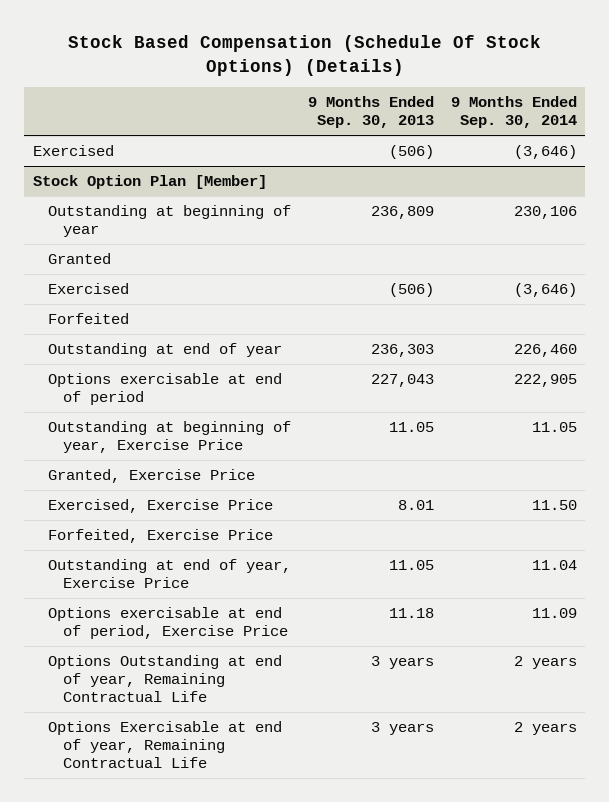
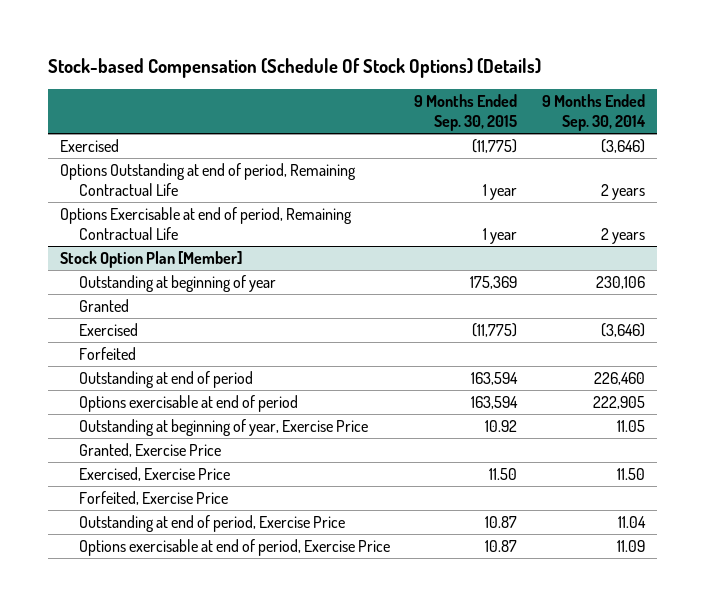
- Stock Based Compensation (Schedule Of Stock Options) (Details)
+ Stock-based Compensation (Schedule Of Stock Options) (Details)
- | 9 Months Ended Sep. 30, 2013 | 9 Months Ended Sep. 30, 2014
+ | 9 Months Ended Sep. 30, 2015 | 9 Months Ended Sep. 30, 2014
+ Options Outstanding at end of period, Remaining Contractual Life | 1 year | 2 years
+ Options Exercisable at end of period, Remaining Contractual Life | 1 year | 2 years
@ Stock Option Plan [Member]
- Outstanding at end of year | 236,303 | 226,460
+ Outstanding at end of period | 163,594 | 226,460
- Outstanding at end of year, Exercise Price | 11.05 | 11.04
+ Outstanding at end of period, Exercise Price | 10.87 | 11.04
- Options Outstanding at end of year, Remaining Contractual Life | 3 years | 2 years
- Options Exercisable at end of year, Remaining Contractual Life | 3 years | 2 years

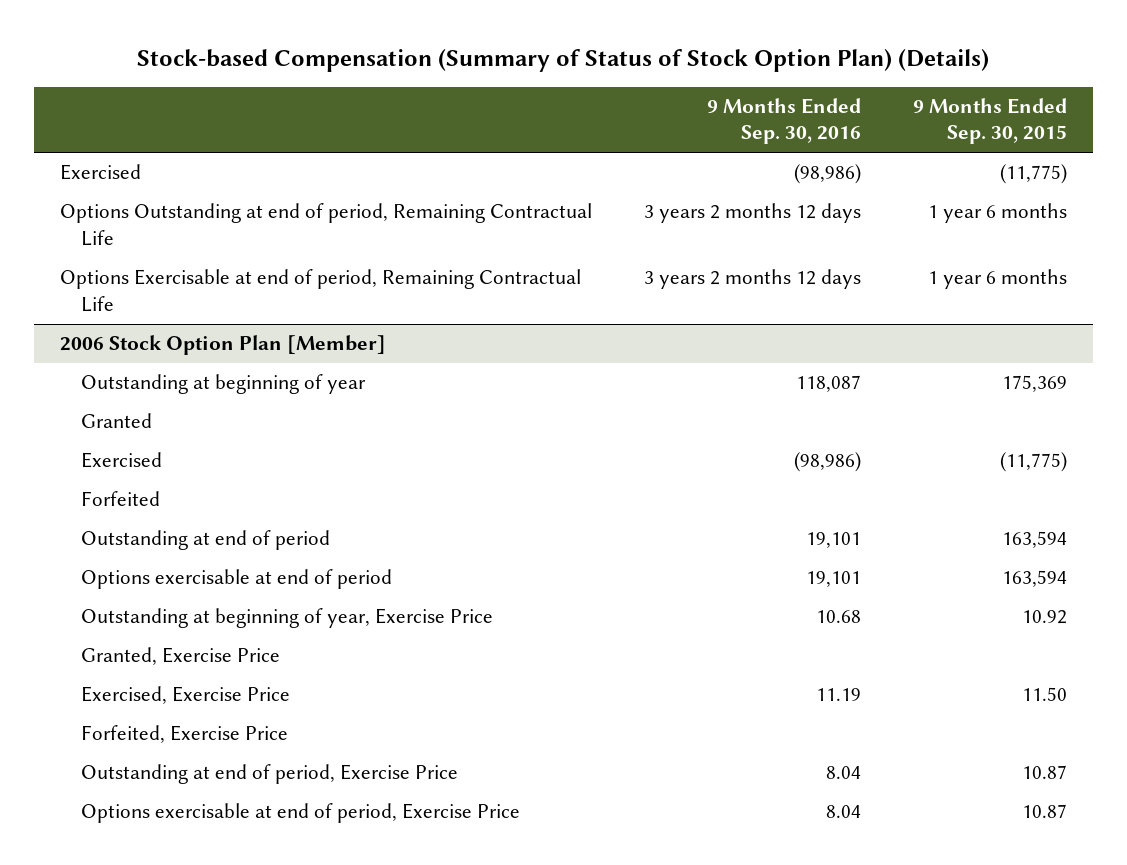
- Stock-based Compensation (Schedule Of Stock Options) (Details)
+ Stock-based Compensation (Summary of Status of Stock Option Plan) (Details)
- | 9 Months Ended Sep. 30, 2015 | 9 Months Ended Sep. 30, 2014
+ | 9 Months Ended Sep. 30, 2016 | 9 Months Ended Sep. 30, 2015
- Options Outstanding at end of period, Remaining Contractual Life | 1 year | 2 years
- Options Exercisable at end of period, Remaining Contractual Life | 1 year | 2 years
- Stock Option Plan [Member]
+ Options Outstanding at end of period, Remaining Contractual Life | 3 years 2 months 12 days | 1 year 6 months
+ Options Exercisable at end of period, Remaining Contractual Life | 3 years 2 months 12 days | 1 year 6 months
+ 2006 Stock Option Plan [Member]

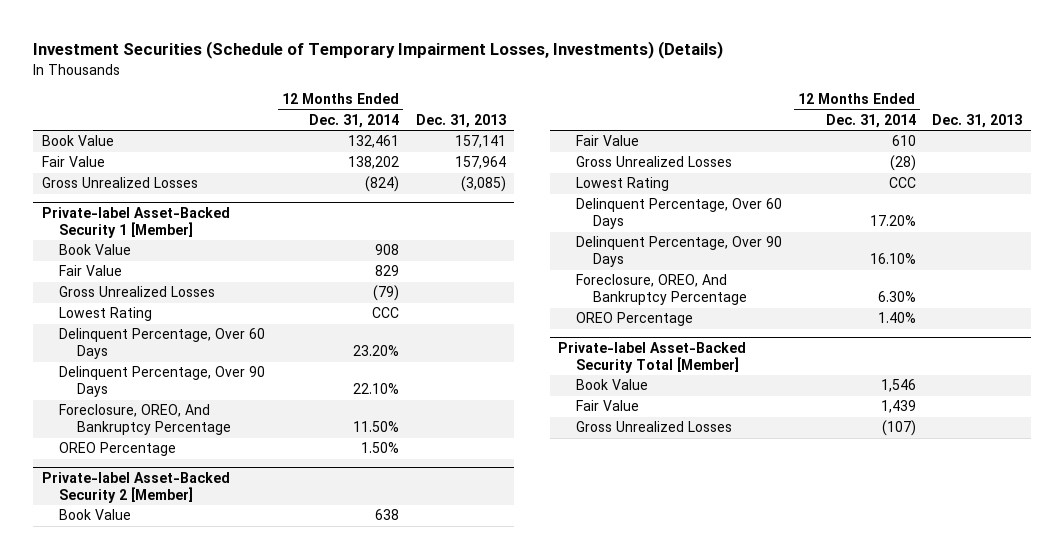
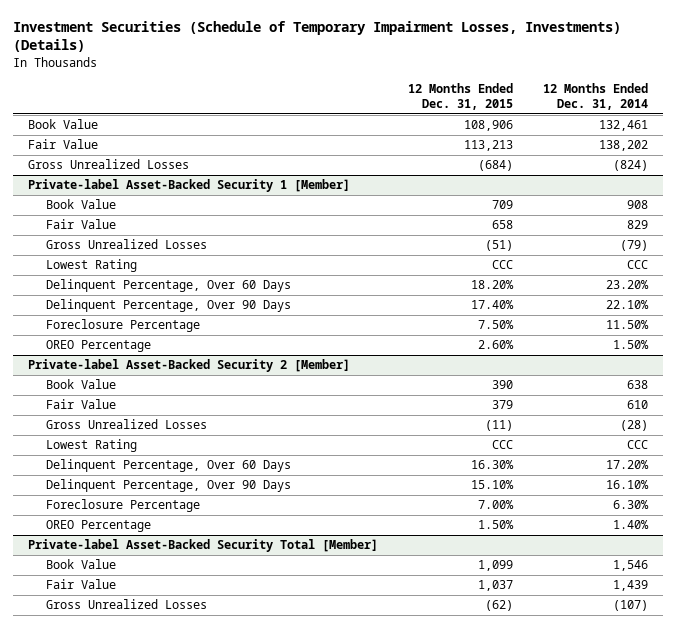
- | 12 Months Ended Dec. 31, 2014 | Dec. 31, 2013
+ | 12 Months Ended Dec. 31, 2015 | 12 Months Ended Dec. 31, 2014
@ Private-label Asset-Backed Security 1 [Member]
- Foreclosure, OREO, And Bankruptcy Percentage | 11.50% |
+ Foreclosure Percentage | 7.50% | 11.50%
@ Private-label Asset-Backed Security 2 [Member]
- Foreclosure, OREO, And Bankruptcy Percentage | 6.30% |
+ Foreclosure Percentage | 7.00% | 6.30%

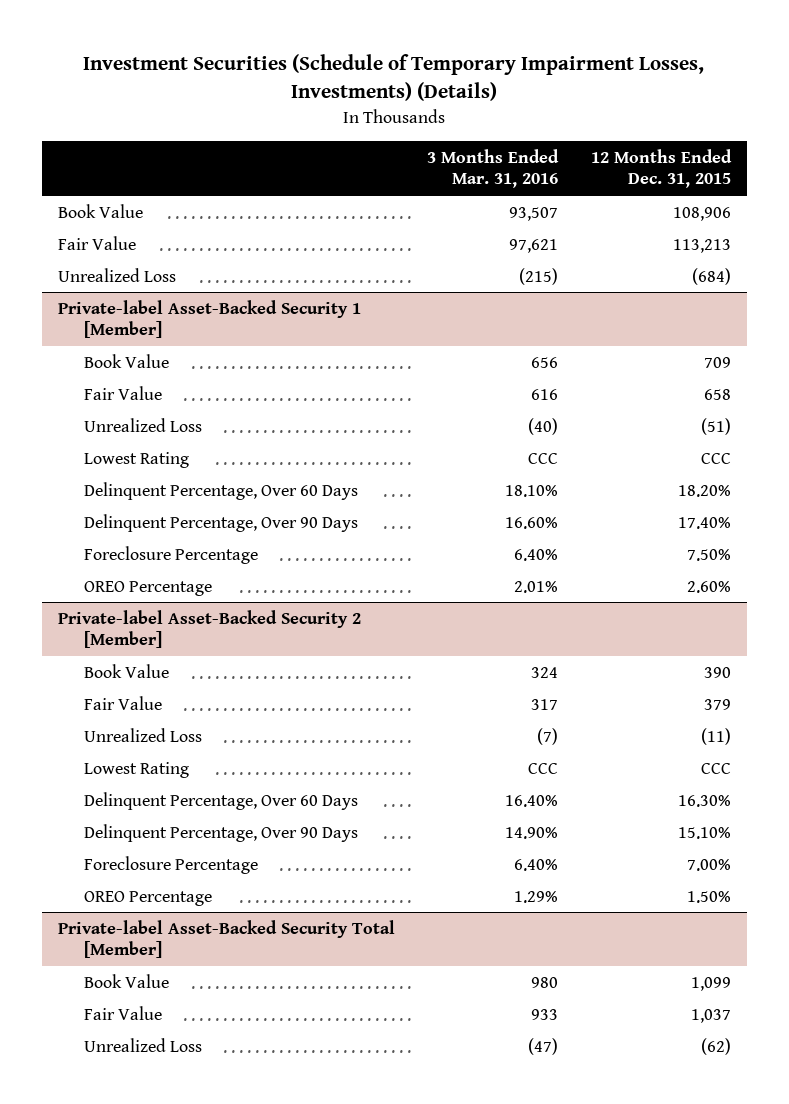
- | 12 Months Ended Dec. 31, 2015 | 12 Months Ended Dec. 31, 2014
+ | 3 Months Ended Mar. 31, 2016 | 12 Months Ended Dec. 31, 2015
- Gross Unrealized Losses | (684) | (824)
+ Unrealized Loss | (215) | (684)
@ Private-label Asset-Backed Security 1 [Member]
- Gross Unrealized Losses | (51) | (79)
+ Unrealized Loss | (40) | (51)
@ Private-label Asset-Backed Security 2 [Member]
- Gross Unrealized Losses | (11) | (28)
+ Unrealized Loss | (7) | (11)
@ Private-label Asset-Backed Security Total [Member]
- Gross Unrealized Losses | (62) | (107)
+ Unrealized Loss | (47) | (62)

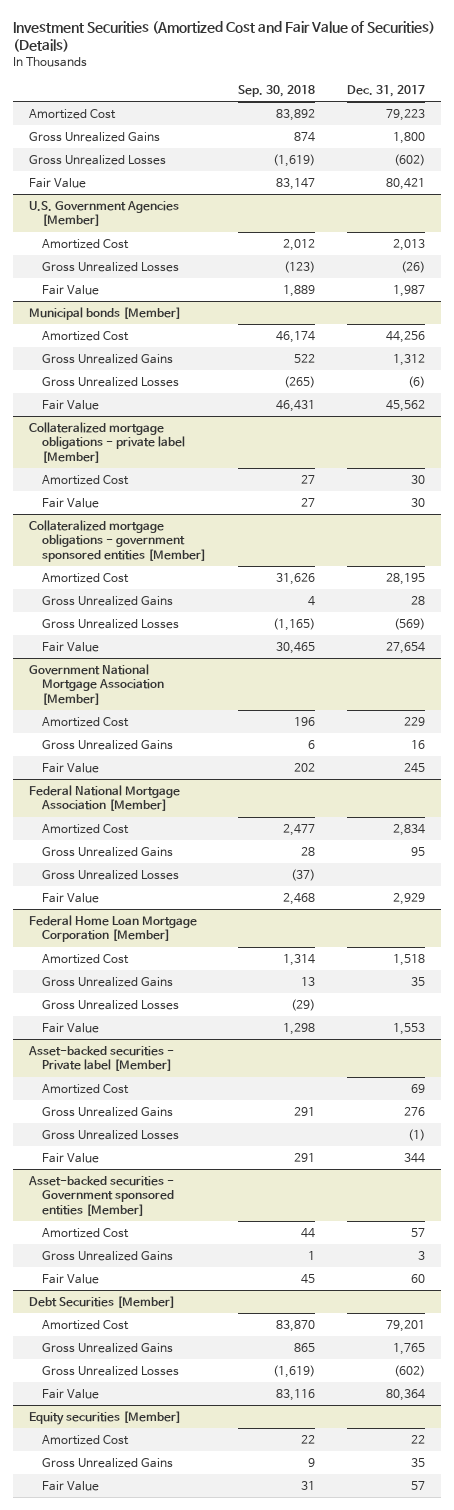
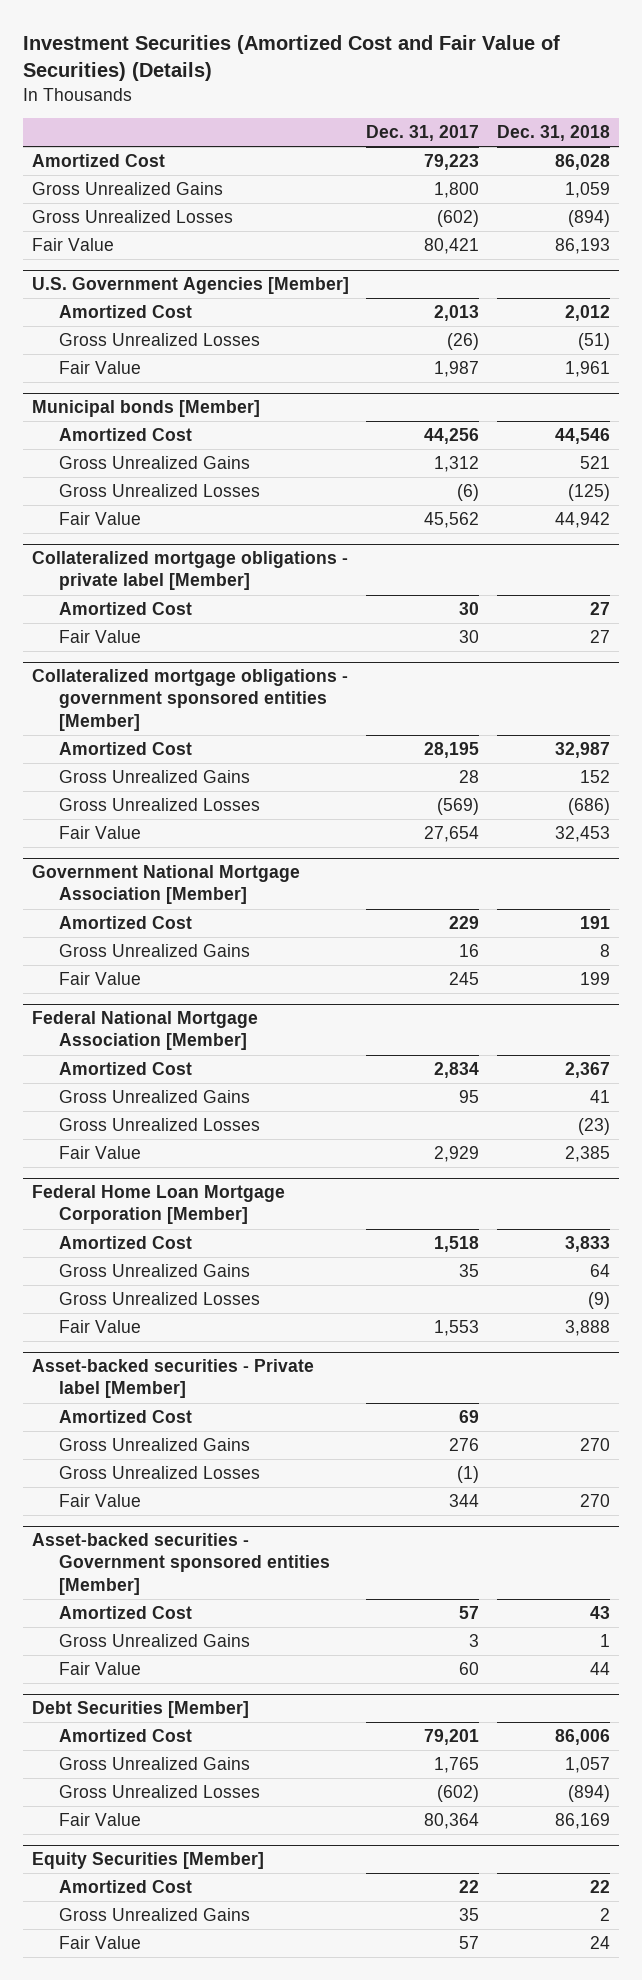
- | Sep. 30, 2018 | Dec. 31, 2017
+ | Dec. 31, 2017 | Dec. 31, 2018
- Equity securities [Member]
+ Equity Securities [Member]

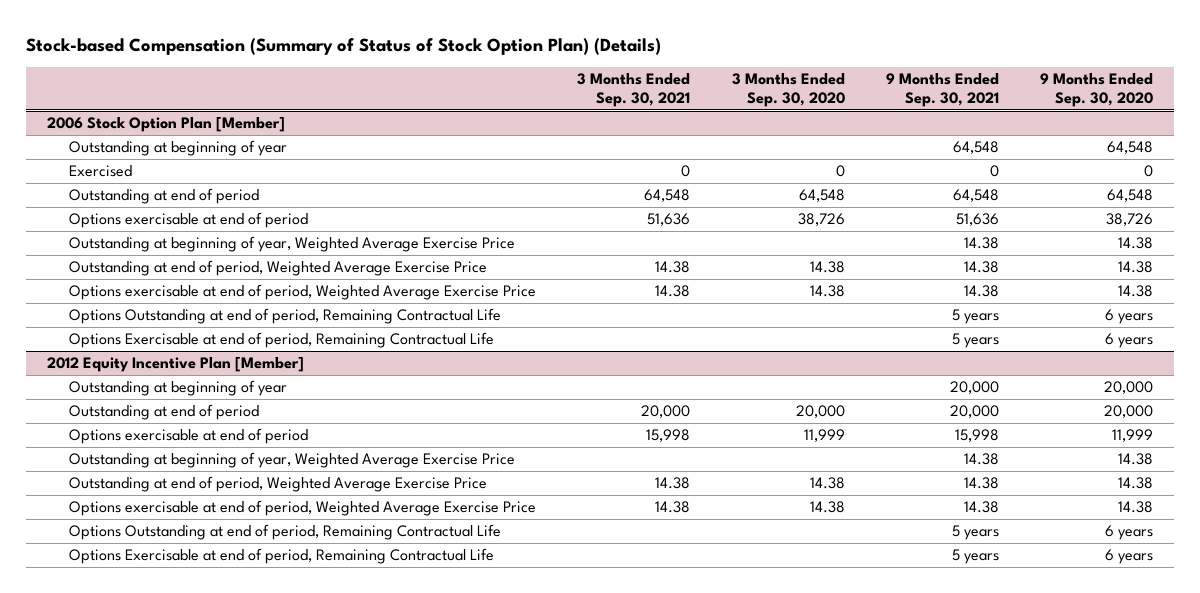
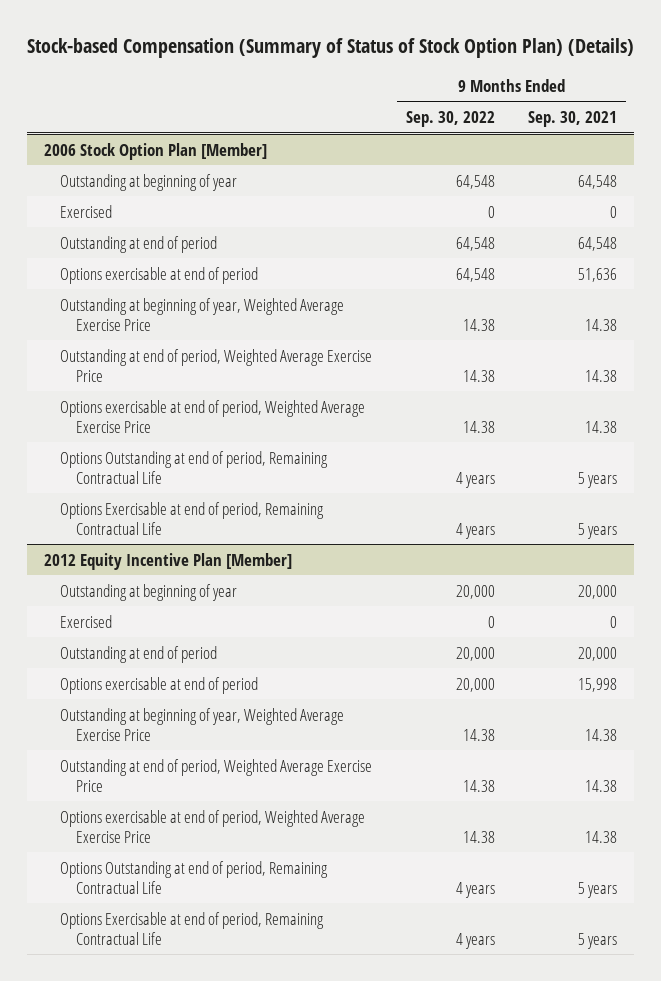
- | 3 Months Ended Sep. 30, 2021 | 3 Months Ended Sep. 30, 2020 | 9 Months Ended Sep. 30, 2021 | 9 Months Ended Sep. 30, 2020
+ | 9 Months Ended Sep. 30, 2022 | 9 Months Ended Sep. 30, 2021
@ 2012 Equity Incentive Plan [Member]
+ Exercised | 0 | 0

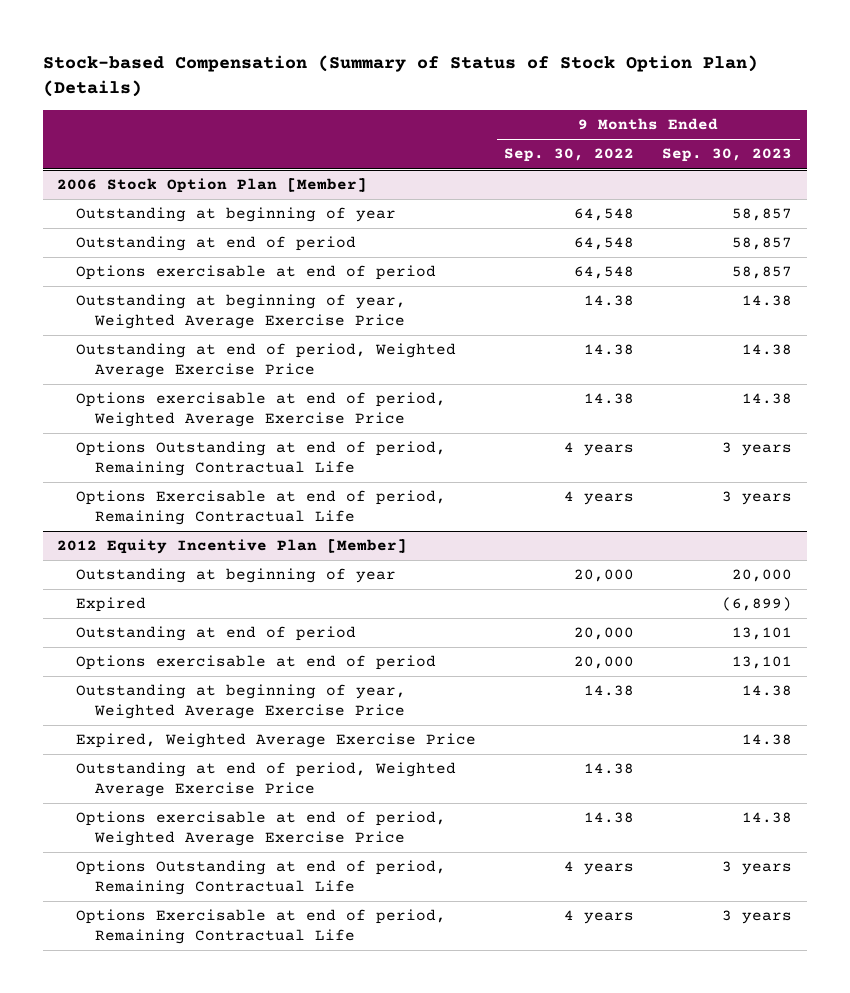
- | 9 Months Ended Sep. 30, 2022 | 9 Months Ended Sep. 30, 2021
+ | 9 Months Ended Sep. 30, 2022 | 9 Months Ended Sep. 30, 2023
@ 2006 Stock Option Plan [Member]
- Exercised | 0 | 0
@ 2012 Equity Incentive Plan [Member]
- Exercised | 0 | 0
+ Expired | | (6,899)
+ Expired, Weighted Average Exercise Price | | 14.38

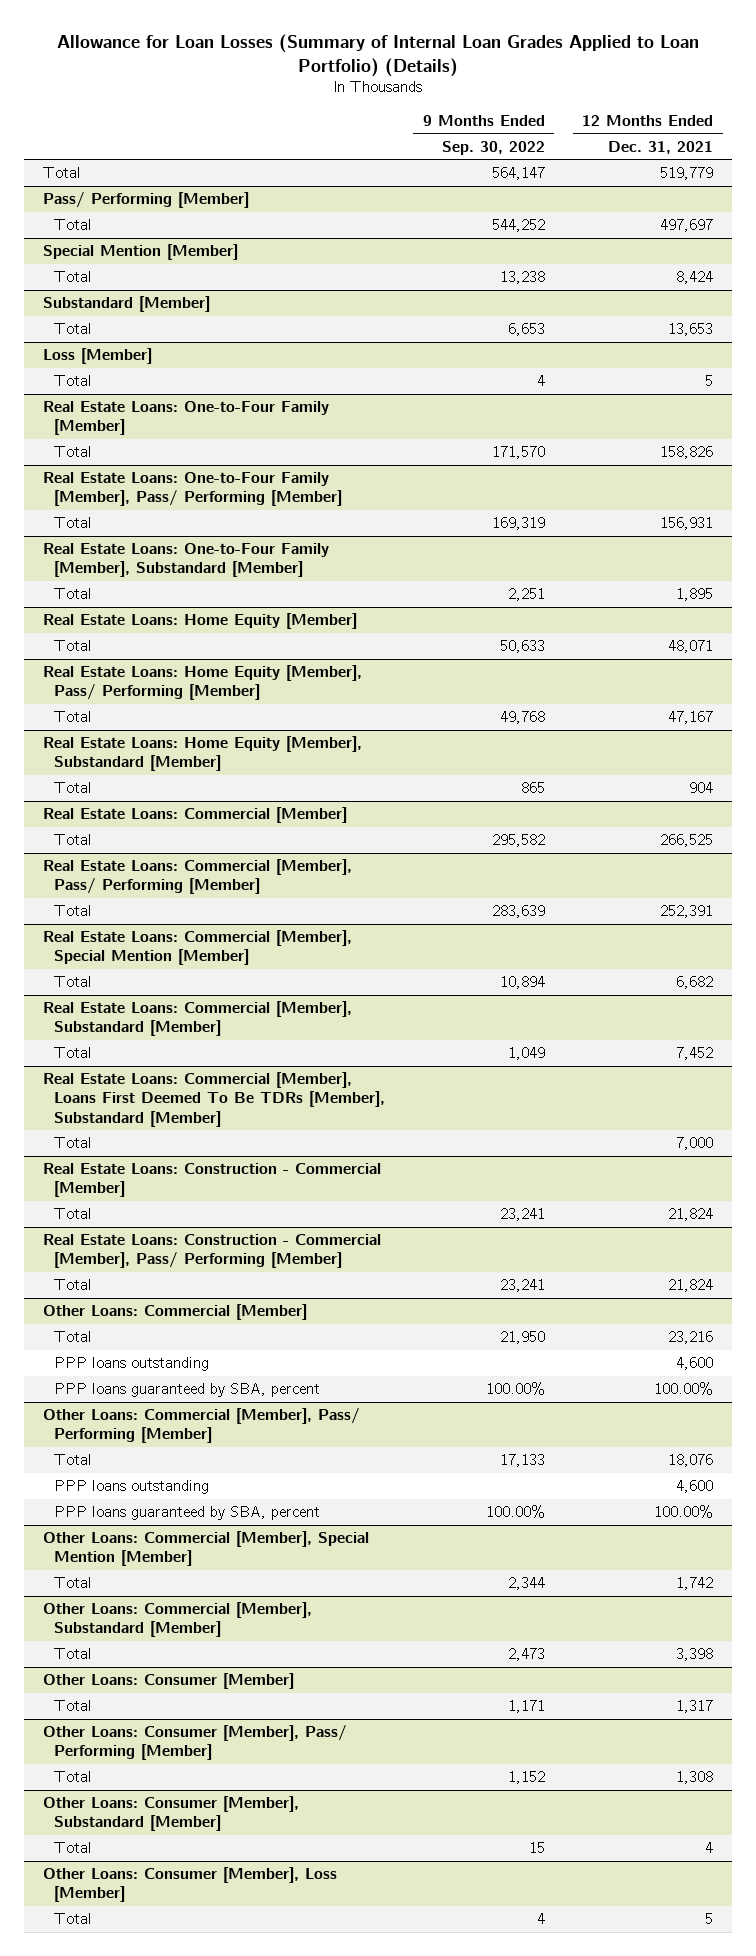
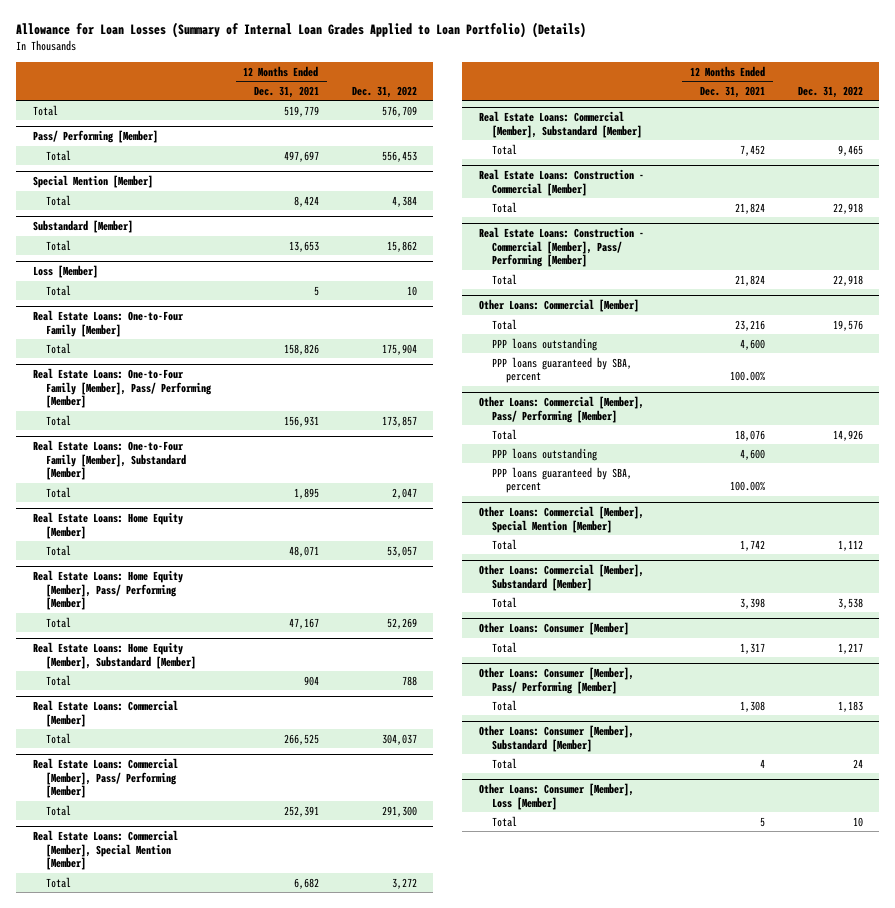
- | 9 Months Ended Sep. 30, 2022 | 12 Months Ended Dec. 31, 2021
+ | 12 Months Ended Dec. 31, 2021 | Dec. 31, 2022
- Real Estate Loans: Commercial [Member], Loans First Deemed To Be TDRs [Member], Substandard [Member]
- Total | | 7,000

